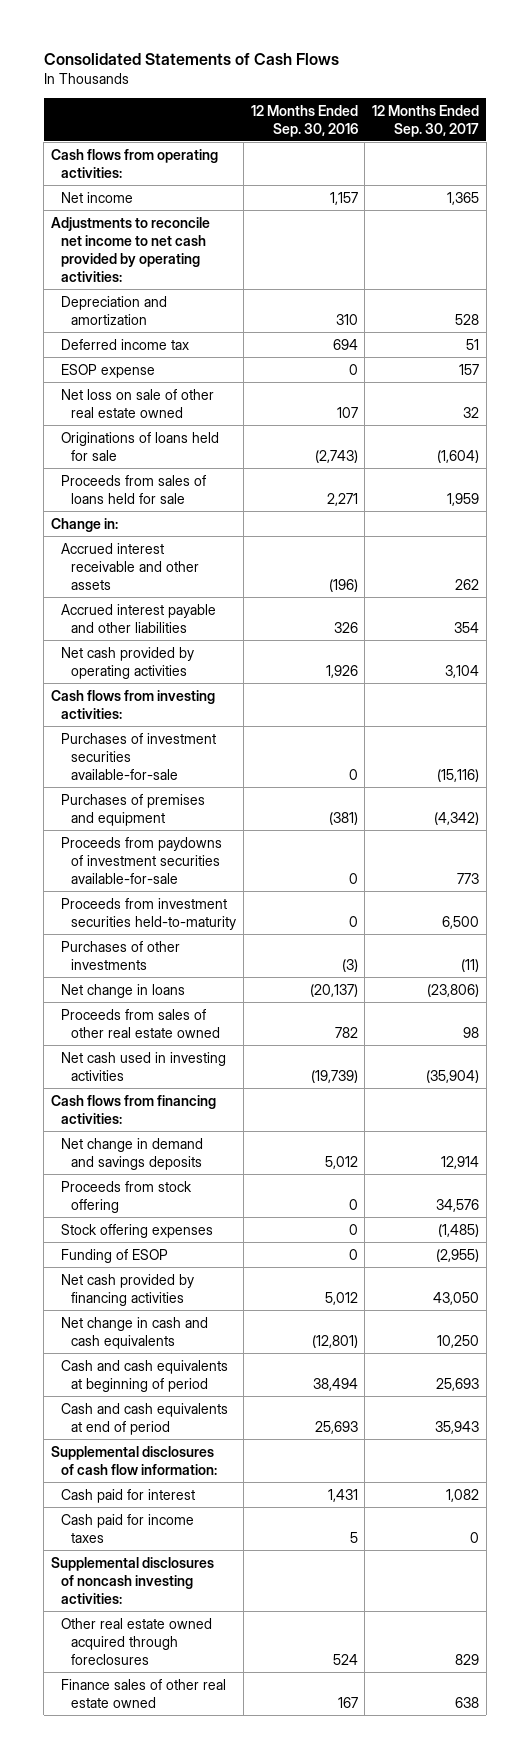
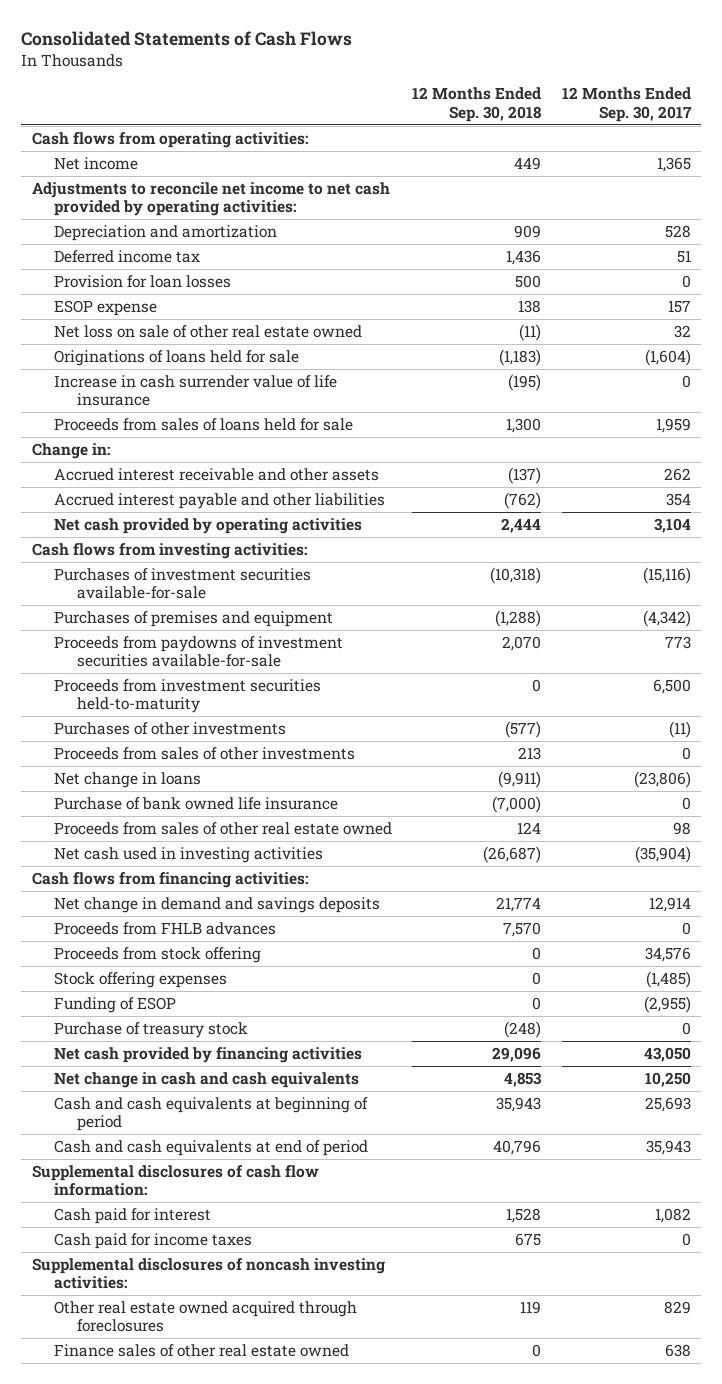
- | 12 Months Ended Sep. 30, 2016 | 12 Months Ended Sep. 30, 2017
+ | 12 Months Ended Sep. 30, 2018 | 12 Months Ended Sep. 30, 2017
+ Provision for loan losses | 500 | 0
+ Increase in cash surrender value of life insurance | (195) | 0
+ Proceeds from sales of other investments | 213 | 0
+ Purchase of bank owned life insurance | (7,000) | 0
+ Proceeds from FHLB advances | 7,570 | 0
+ Purchase of treasury stock | (248) | 0

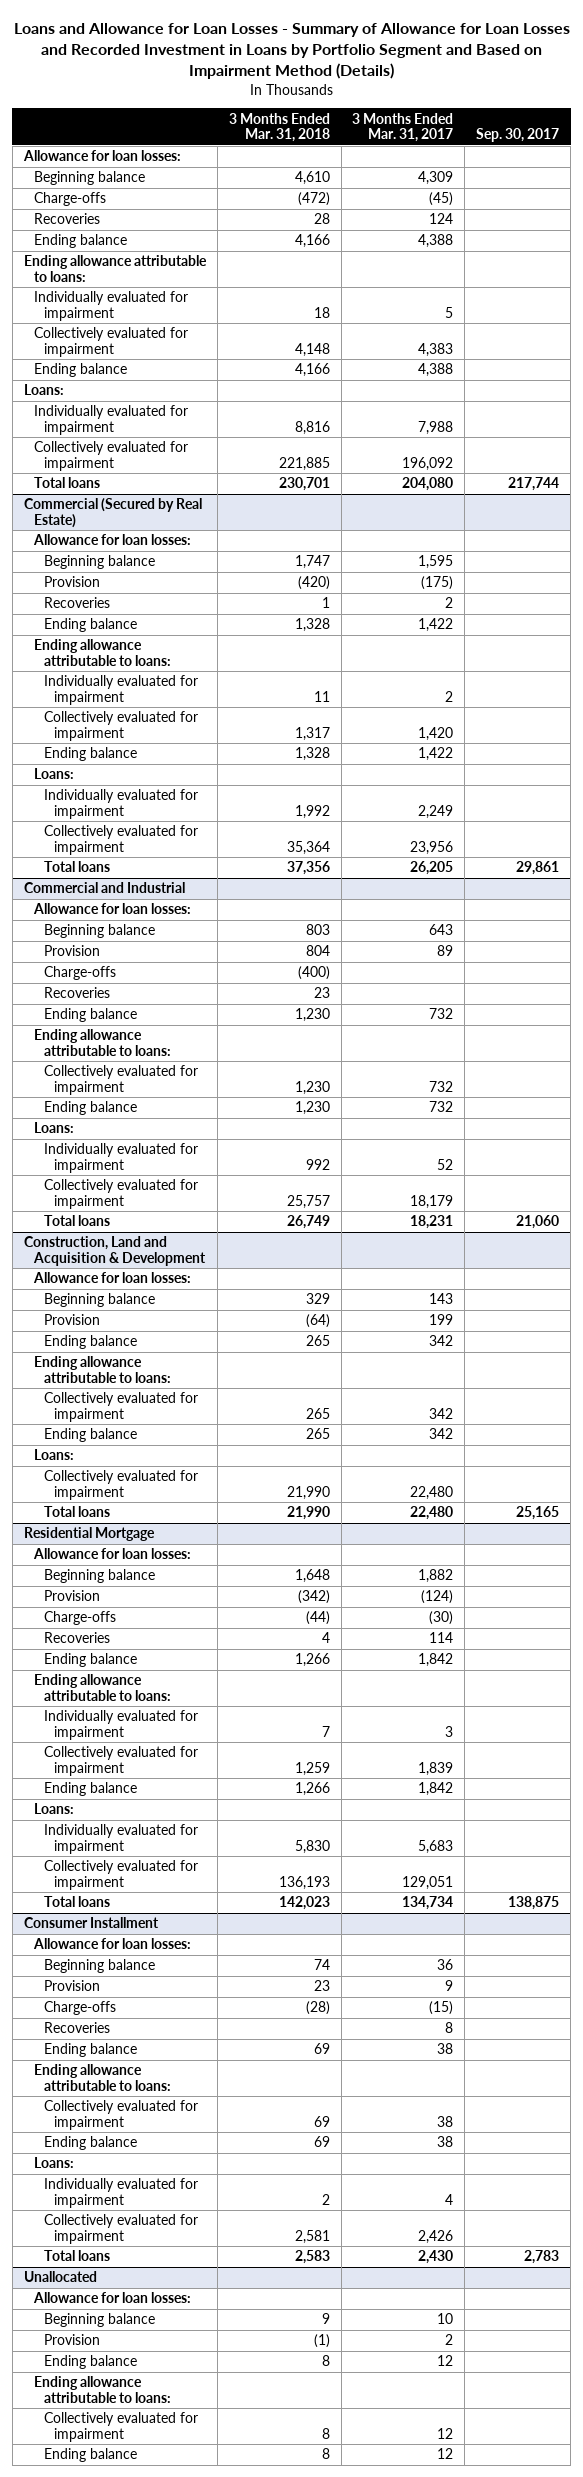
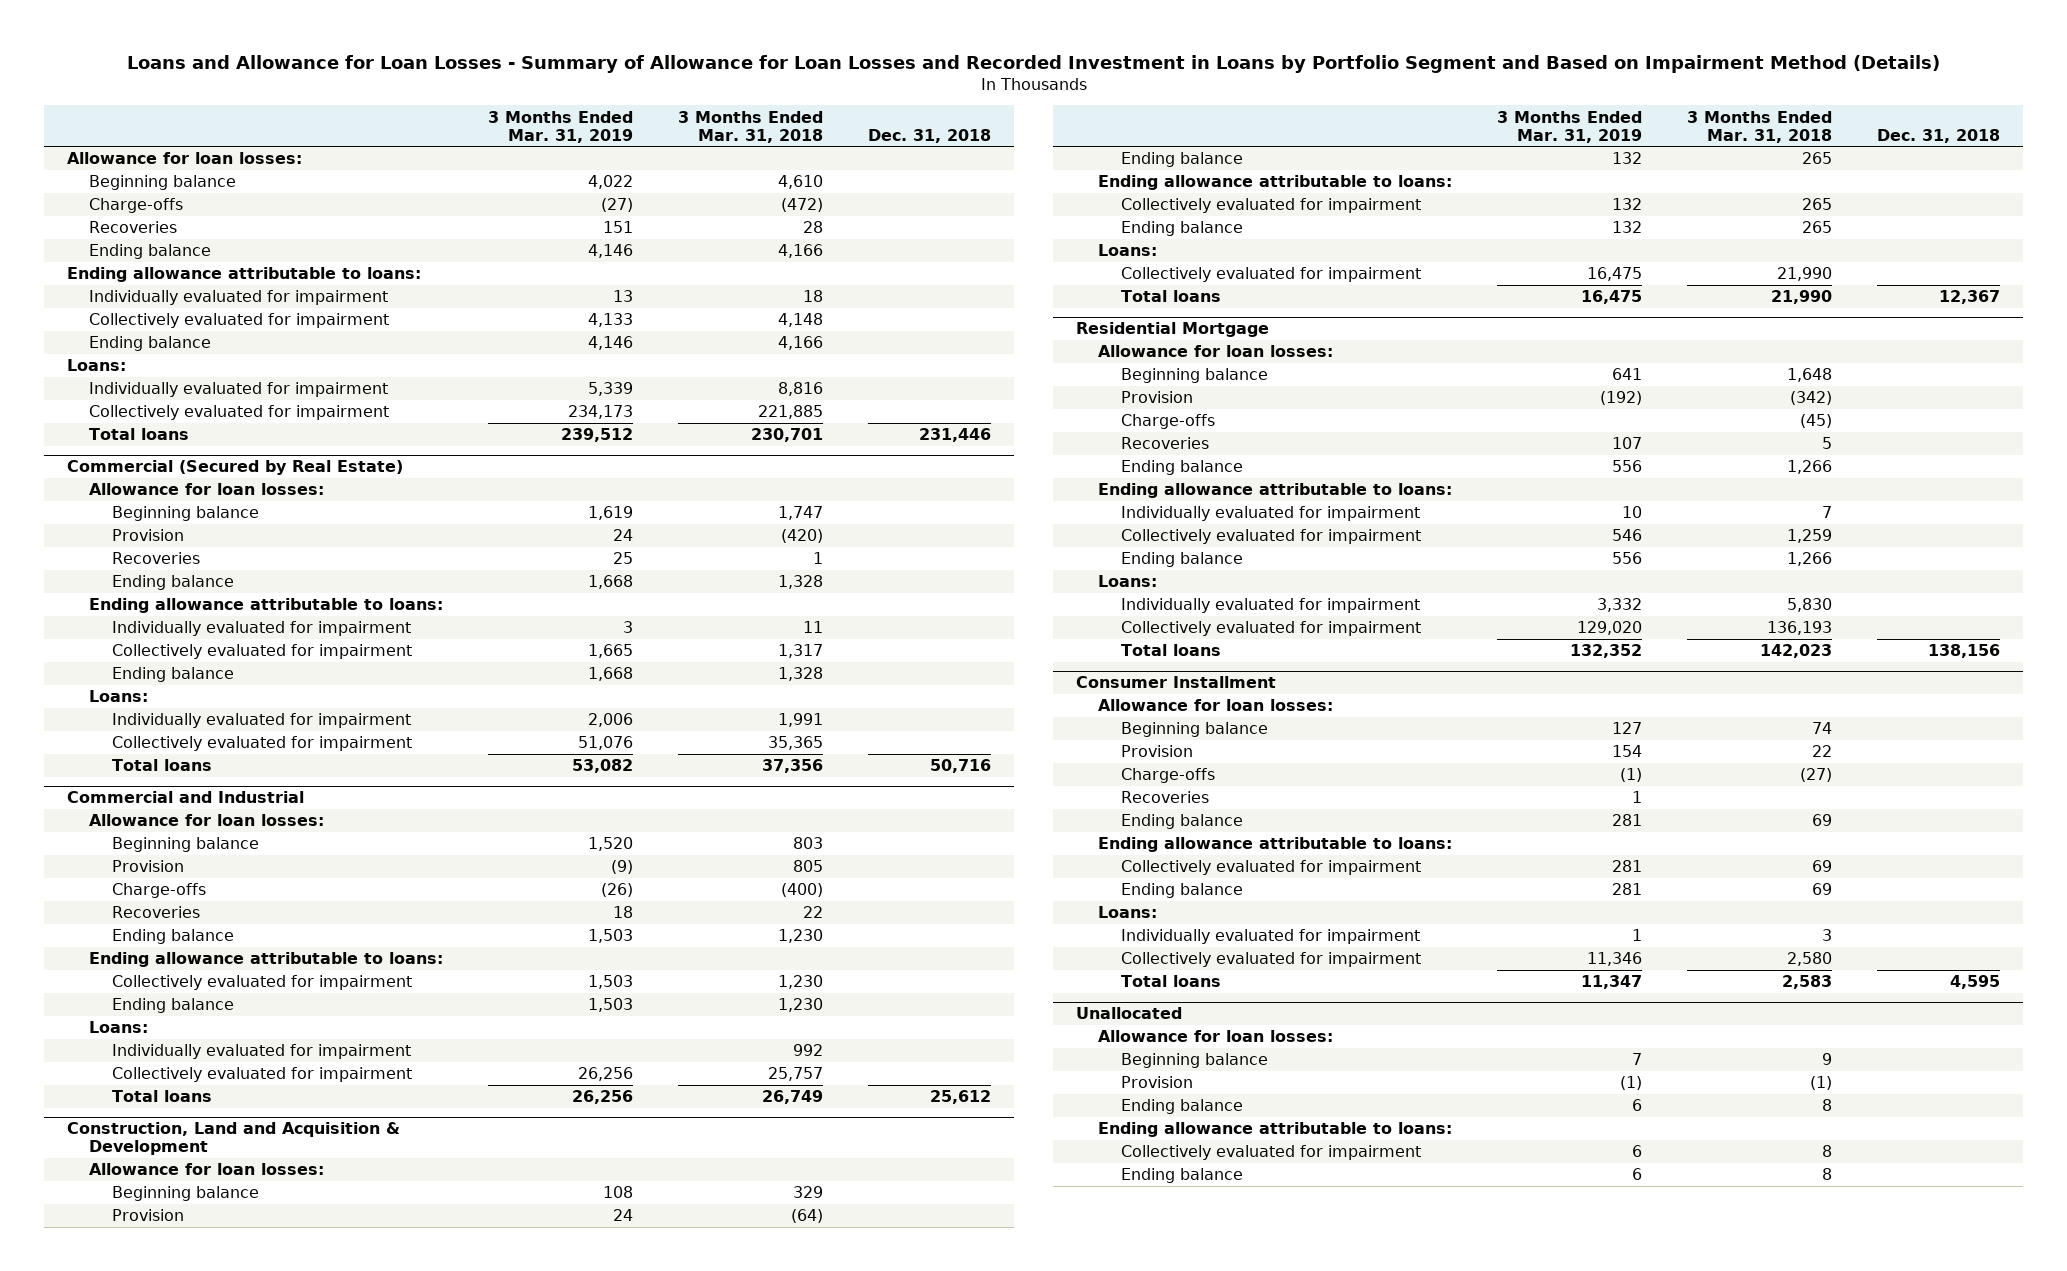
- | 3 Months Ended Mar. 31, 2018 | 3 Months Ended Mar. 31, 2017 | Sep. 30, 2017
+ | 3 Months Ended Mar. 31, 2019 | 3 Months Ended Mar. 31, 2018 | Dec. 31, 2018
@ Commercial (Secured by Real Estate)
- Individually evaluated for impairment | 1,992 | 2,249 |
- Collectively evaluated for impairment | 35,364 | 23,956 |
+ Individually evaluated for impairment | 2,006 | 1,991 |
+ Collectively evaluated for impairment | 51,076 | 35,365 |
@ Commercial and Industrial
- Provision | 804 | 89 |
+ Provision | (9) | 805 |
- Recoveries | 23 | |
+ Recoveries | 18 | 22 |
@ Residential Mortgage
- Charge-offs | (44) | (30) |
- Recoveries | 4 | 114 |
+ Charge-offs | | (45) |
+ Recoveries | 107 | 5 |
@ Consumer Installment
- Provision | 23 | 9 |
- Charge-offs | (28) | (15) |
+ Provision | 154 | 22 |
+ Charge-offs | (1) | (27) |
- Individually evaluated for impairment | 2 | 4 |
- Collectively evaluated for impairment | 2,581 | 2,426 |
+ Individually evaluated for impairment | 1 | 3 |
+ Collectively evaluated for impairment | 11,346 | 2,580 |

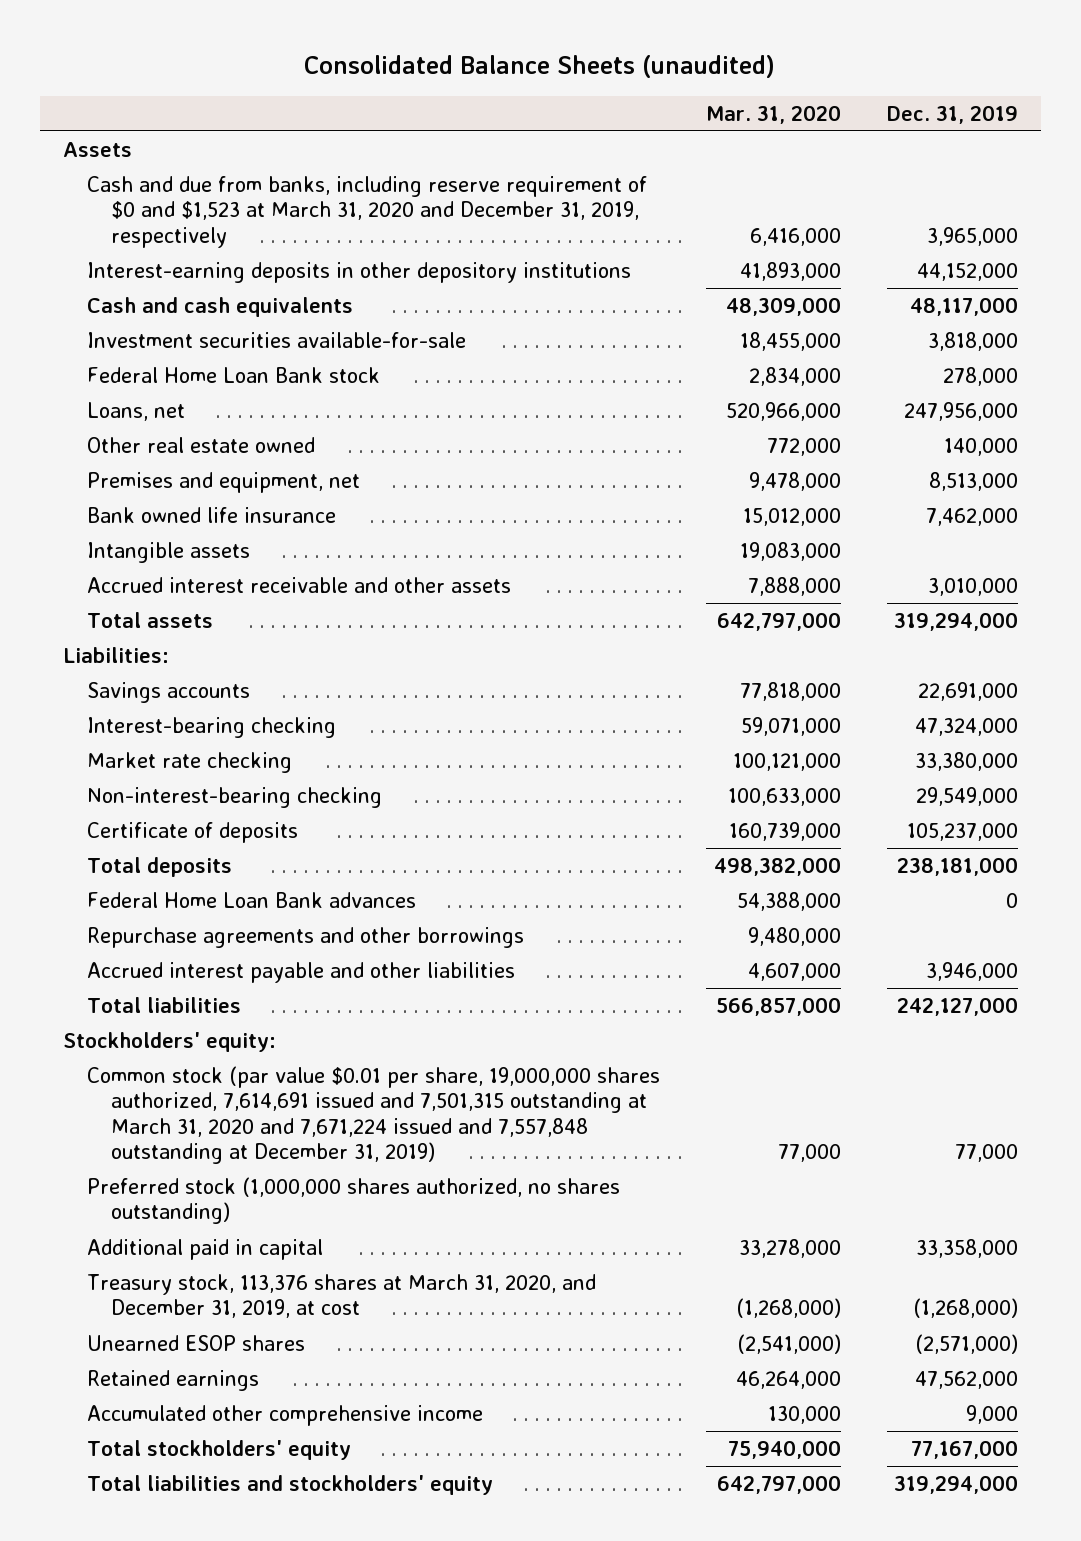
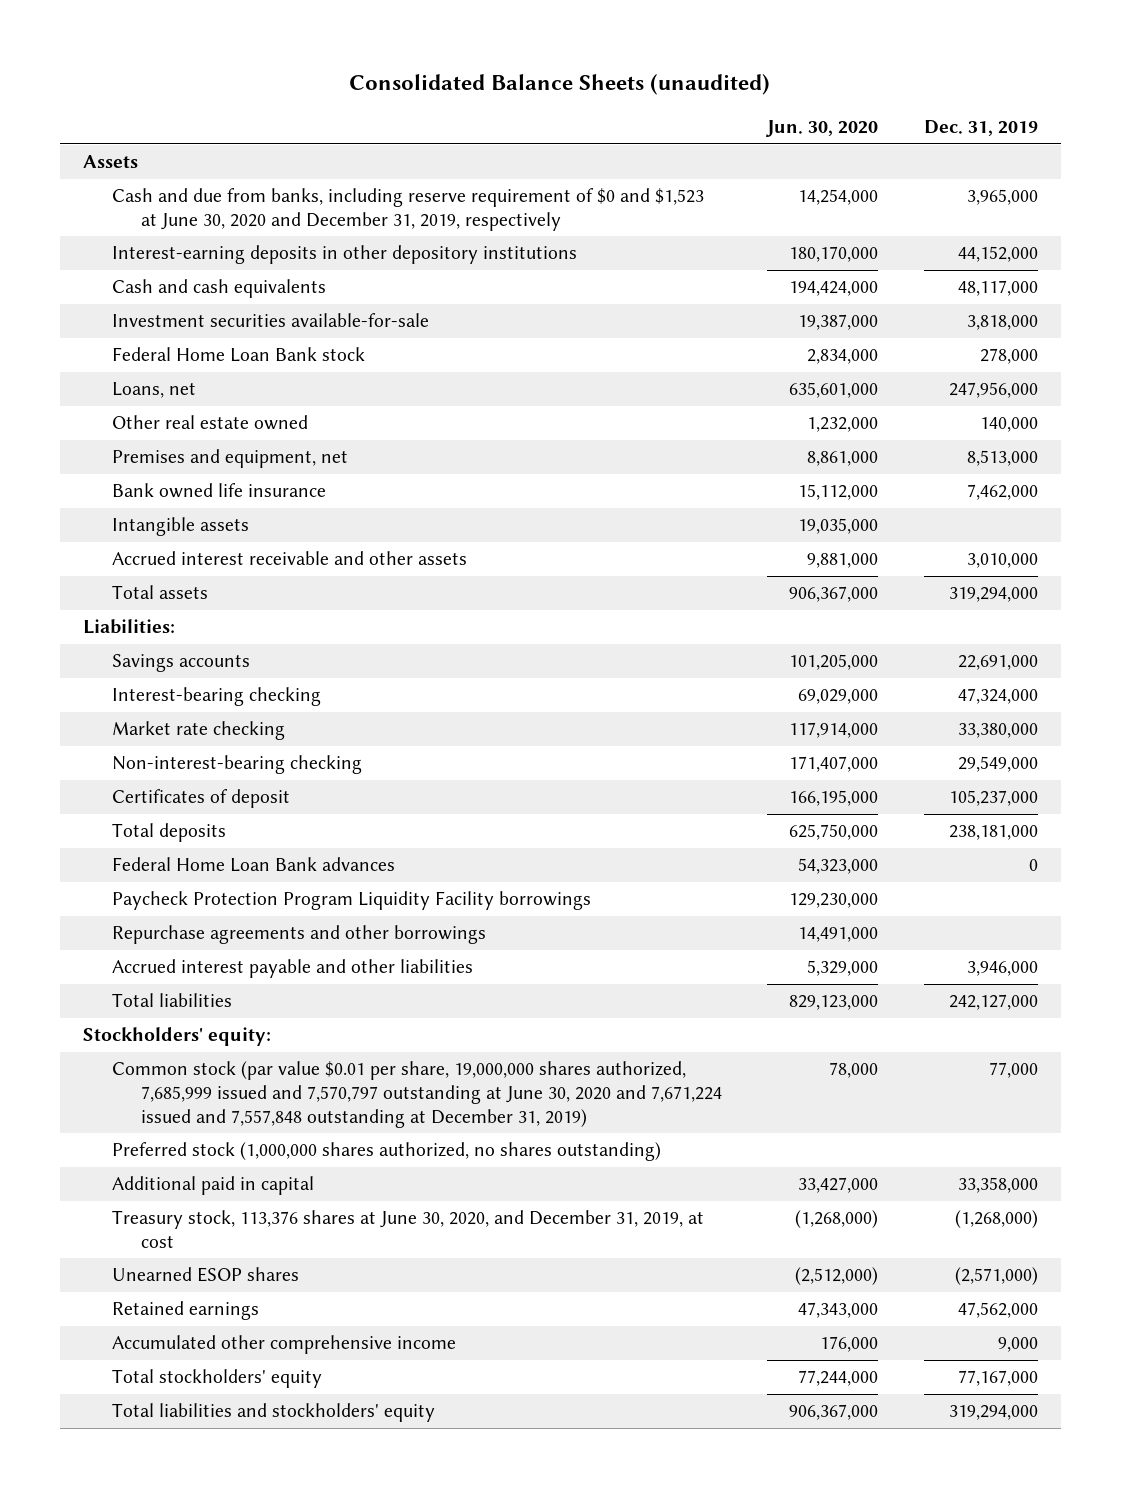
- | Mar. 31, 2020 | Dec. 31, 2019
+ | Jun. 30, 2020 | Dec. 31, 2019
- Cash and due from banks, including reserve requirement of $0 and $1,523 at March 31, 2020 and December 31, 2019, respectively | 6,416,000 | 3,965,000
+ Cash and due from banks, including reserve requirement of $0 and $1,523 at June 30, 2020 and December 31, 2019, respectively | 14,254,000 | 3,965,000
- Certificate of deposits | 160,739,000 | 105,237,000
+ Certificates of deposit | 166,195,000 | 105,237,000
+ Paycheck Protection Program Liquidity Facility borrowings | 129,230,000 |
- Common stock (par value $0.01 per share, 19,000,000 shares authorized, 7,614,691 issued and 7,501,315 outstanding at March 31, 2020 and 7,671,224 issued and 7,557,848 outstanding at December 31, 2019) | 77,000 | 77,000
+ Common stock (par value $0.01 per share, 19,000,000 shares authorized, 7,685,999 issued and 7,570,797 outstanding at June 30, 2020 and 7,671,224 issued and 7,557,848 outstanding at December 31, 2019) | 78,000 | 77,000
- Treasury stock, 113,376 shares at March 31, 2020, and December 31, 2019, at cost | (1,268,000) | (1,268,000)
+ Treasury stock, 113,376 shares at June 30, 2020, and December 31, 2019, at cost | (1,268,000) | (1,268,000)

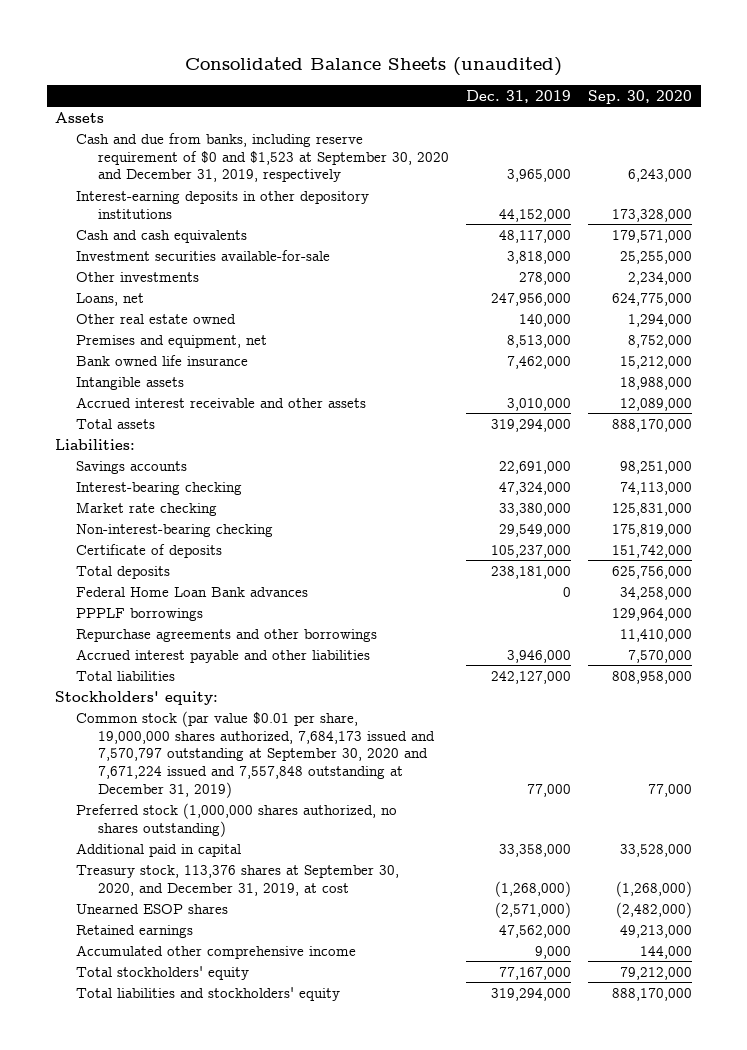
- | Jun. 30, 2020 | Dec. 31, 2019
+ | Dec. 31, 2019 | Sep. 30, 2020
- Cash and due from banks, including reserve requirement of $0 and $1,523 at June 30, 2020 and December 31, 2019, respectively | 14,254,000 | 3,965,000
+ Cash and due from banks, including reserve requirement of $0 and $1,523 at September 30, 2020 and December 31, 2019, respectively | 3,965,000 | 6,243,000
- Federal Home Loan Bank stock | 2,834,000 | 278,000
+ Other investments | 278,000 | 2,234,000
- Certificates of deposit | 166,195,000 | 105,237,000
+ Certificate of deposits | 105,237,000 | 151,742,000
- Paycheck Protection Program Liquidity Facility borrowings | 129,230,000 |
+ PPPLF borrowings | | 129,964,000
- Common stock (par value $0.01 per share, 19,000,000 shares authorized, 7,685,999 issued and 7,570,797 outstanding at June 30, 2020 and 7,671,224 issued and 7,557,848 outstanding at December 31, 2019) | 78,000 | 77,000
+ Common stock (par value $0.01 per share, 19,000,000 shares authorized, 7,684,173 issued and 7,570,797 outstanding at September 30, 2020 and 7,671,224 issued and 7,557,848 outstanding at December 31, 2019) | 77,000 | 77,000
- Treasury stock, 113,376 shares at June 30, 2020, and December 31, 2019, at cost | (1,268,000) | (1,268,000)
+ Treasury stock, 113,376 shares at September 30, 2020, and December 31, 2019, at cost | (1,268,000) | (1,268,000)

